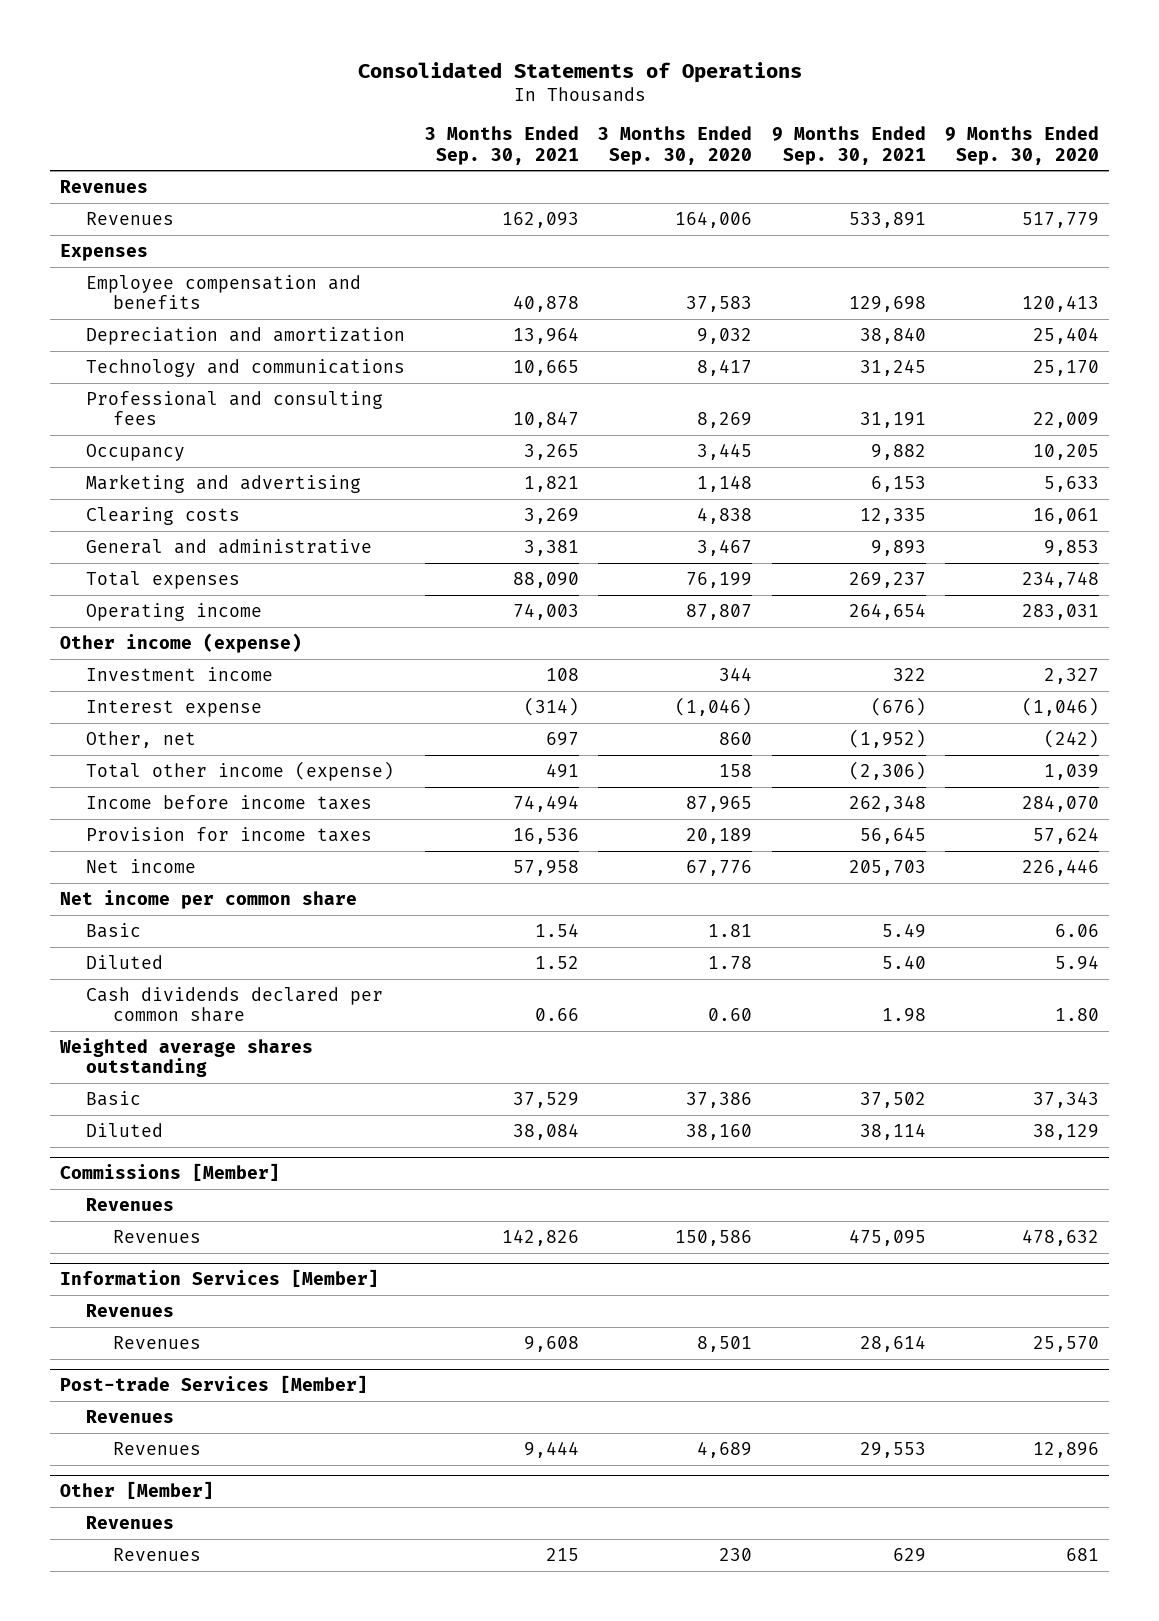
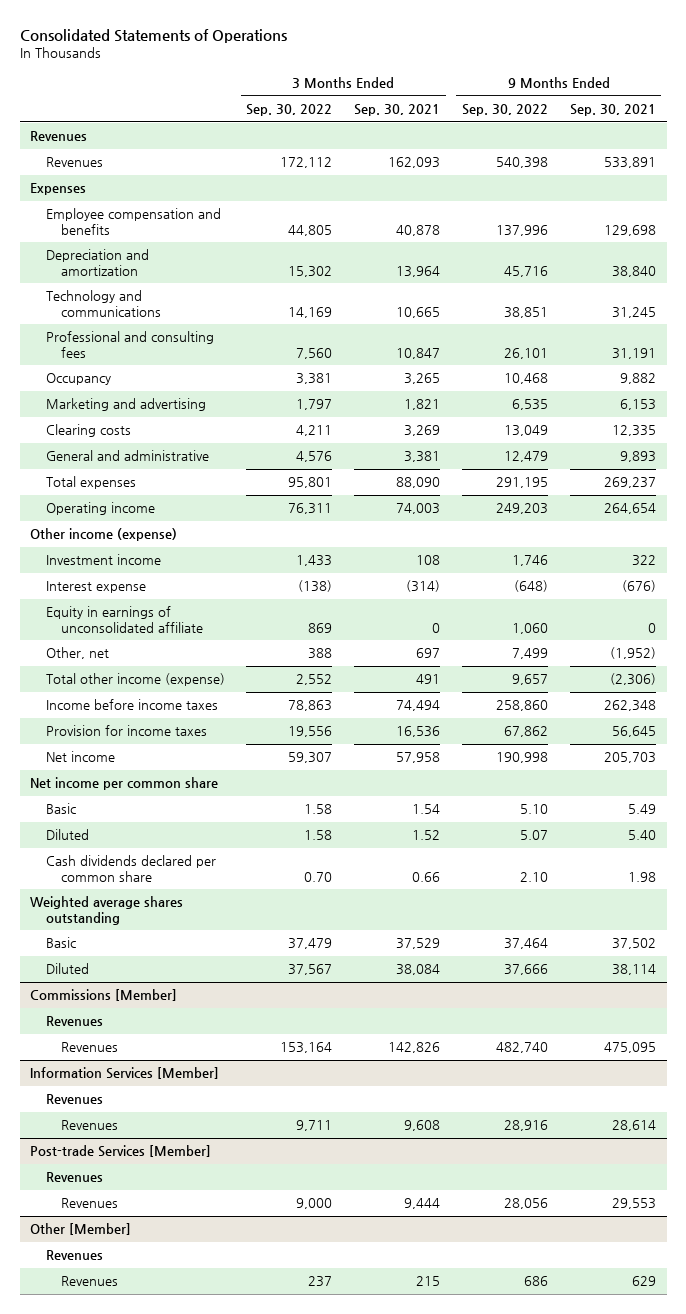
- | 3 Months Ended Sep. 30, 2021 | 3 Months Ended Sep. 30, 2020 | 9 Months Ended Sep. 30, 2021 | 9 Months Ended Sep. 30, 2020
+ | 3 Months Ended Sep. 30, 2022 | 3 Months Ended Sep. 30, 2021 | 9 Months Ended Sep. 30, 2022 | 9 Months Ended Sep. 30, 2021
+ Equity in earnings of unconsolidated affiliate | 869 | 0 | 1,060 | 0

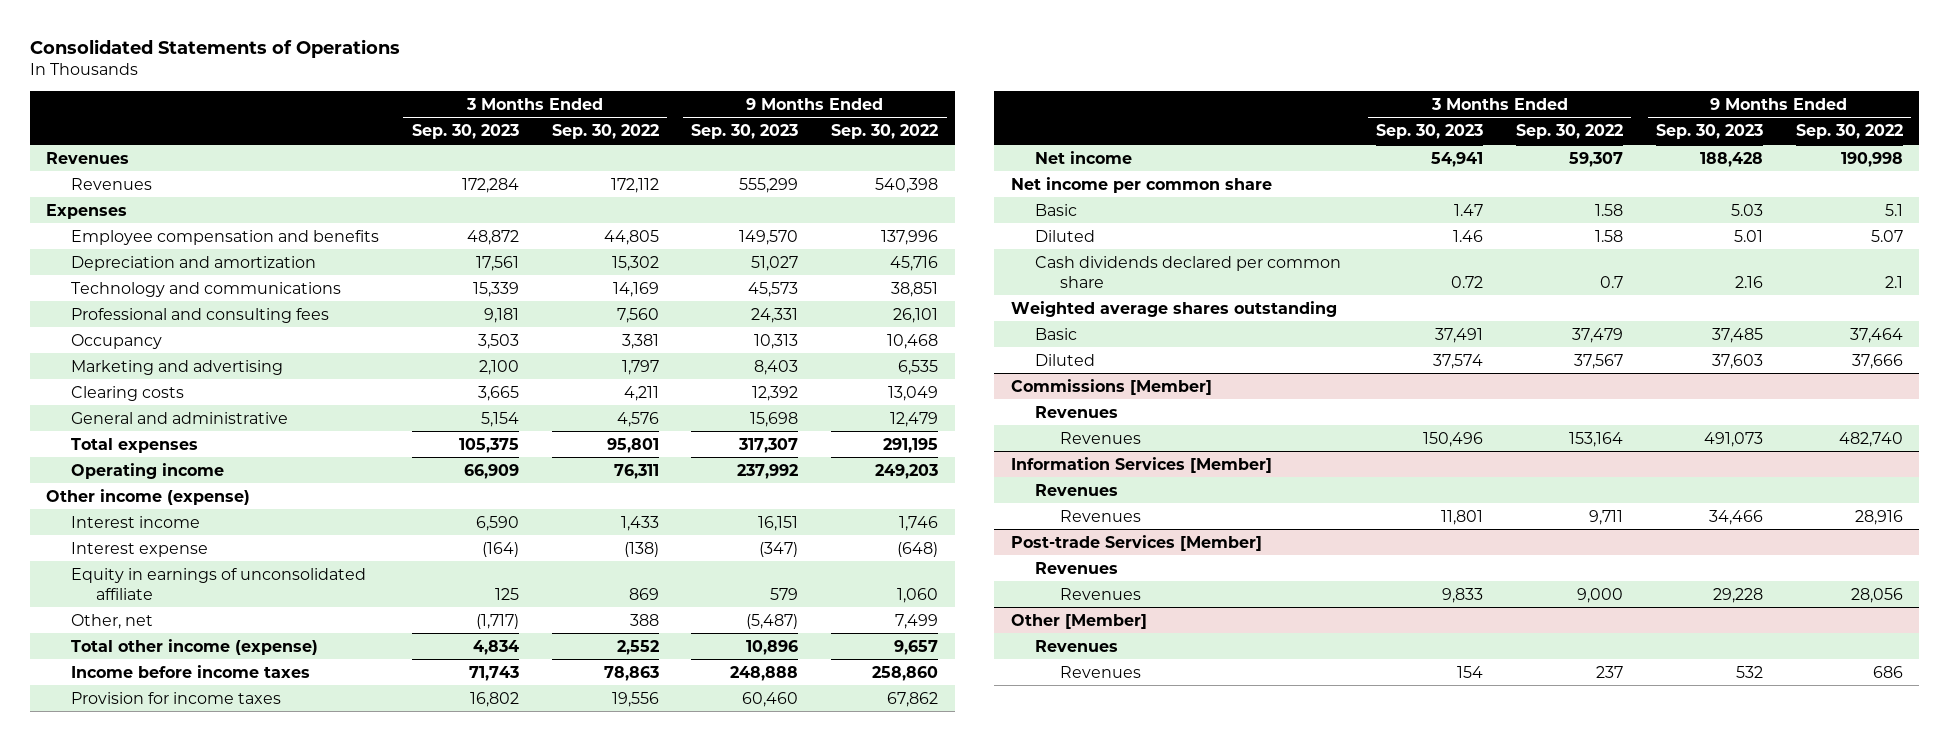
- | 3 Months Ended Sep. 30, 2022 | 3 Months Ended Sep. 30, 2021 | 9 Months Ended Sep. 30, 2022 | 9 Months Ended Sep. 30, 2021
+ | 3 Months Ended Sep. 30, 2023 | 3 Months Ended Sep. 30, 2022 | 9 Months Ended Sep. 30, 2023 | 9 Months Ended Sep. 30, 2022
- Investment income | 1,433 | 108 | 1,746 | 322
+ Interest income | 6,590 | 1,433 | 16,151 | 1,746
- Basic | 1.58 | 1.54 | 5.10 | 5.49
+ Basic | 1.47 | 1.58 | 5.03 | 5.1
- Cash dividends declared per common share | 0.70 | 0.66 | 2.10 | 1.98
+ Cash dividends declared per common share | 0.72 | 0.7 | 2.16 | 2.1

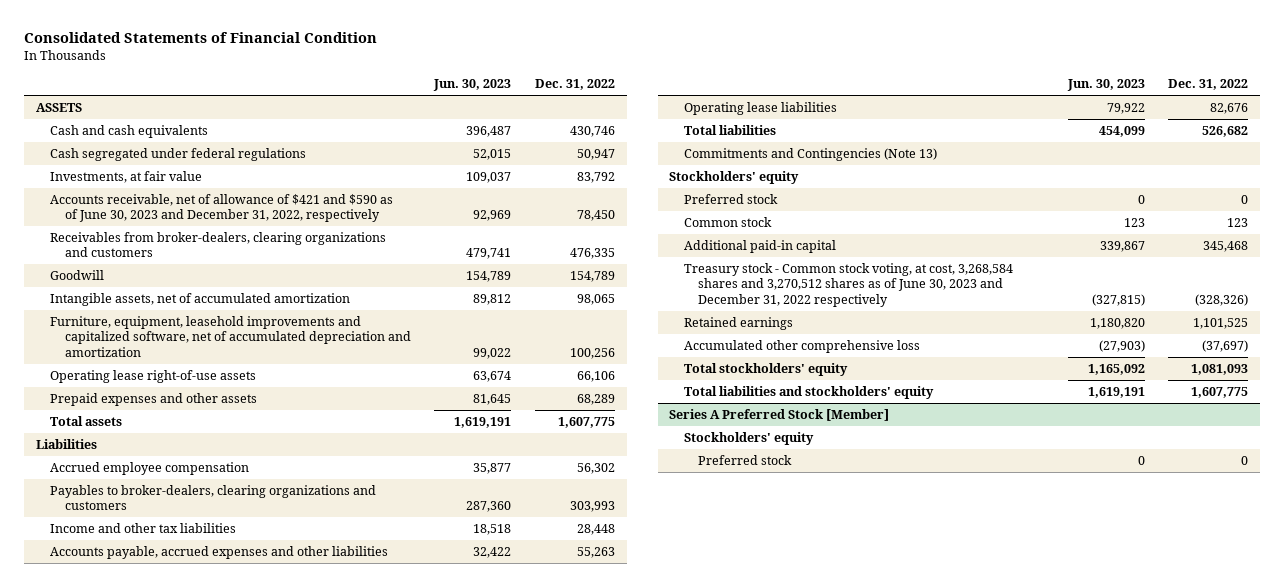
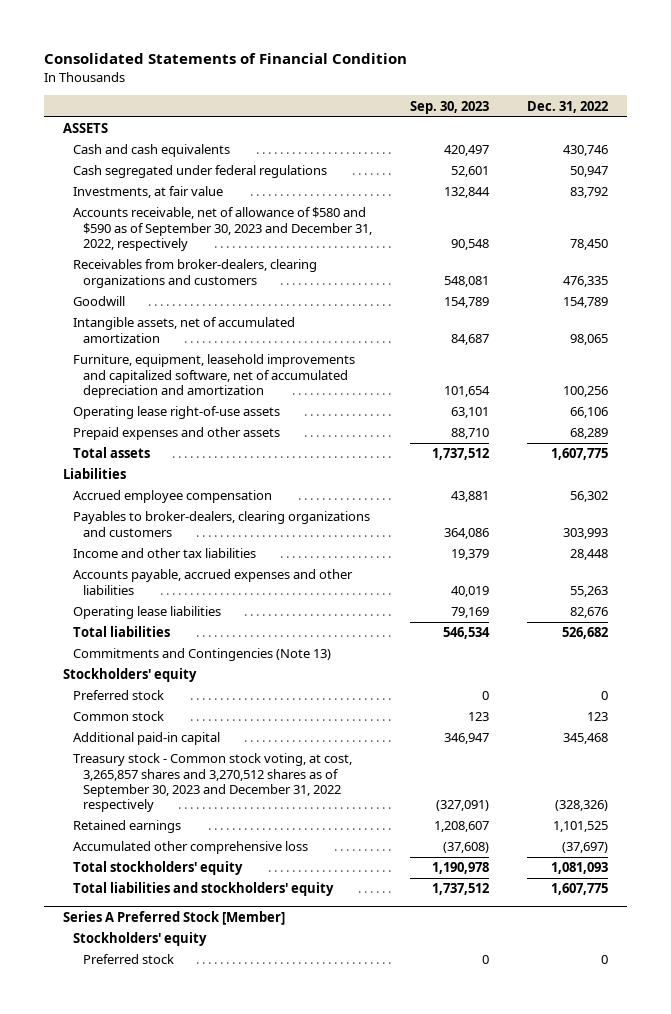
- | Jun. 30, 2023 | Dec. 31, 2022
+ | Sep. 30, 2023 | Dec. 31, 2022
- Accounts receivable, net of allowance of $421 and $590 as of June 30, 2023 and December 31, 2022, respectively | 92,969 | 78,450
+ Accounts receivable, net of allowance of $580 and $590 as of September 30, 2023 and December 31, 2022, respectively | 90,548 | 78,450
- Treasury stock - Common stock voting, at cost, 3,268,584 shares and 3,270,512 shares as of June 30, 2023 and December 31, 2022 respectively | (327,815) | (328,326)
+ Treasury stock - Common stock voting, at cost, 3,265,857 shares and 3,270,512 shares as of September 30, 2023 and December 31, 2022 respectively | (327,091) | (328,326)

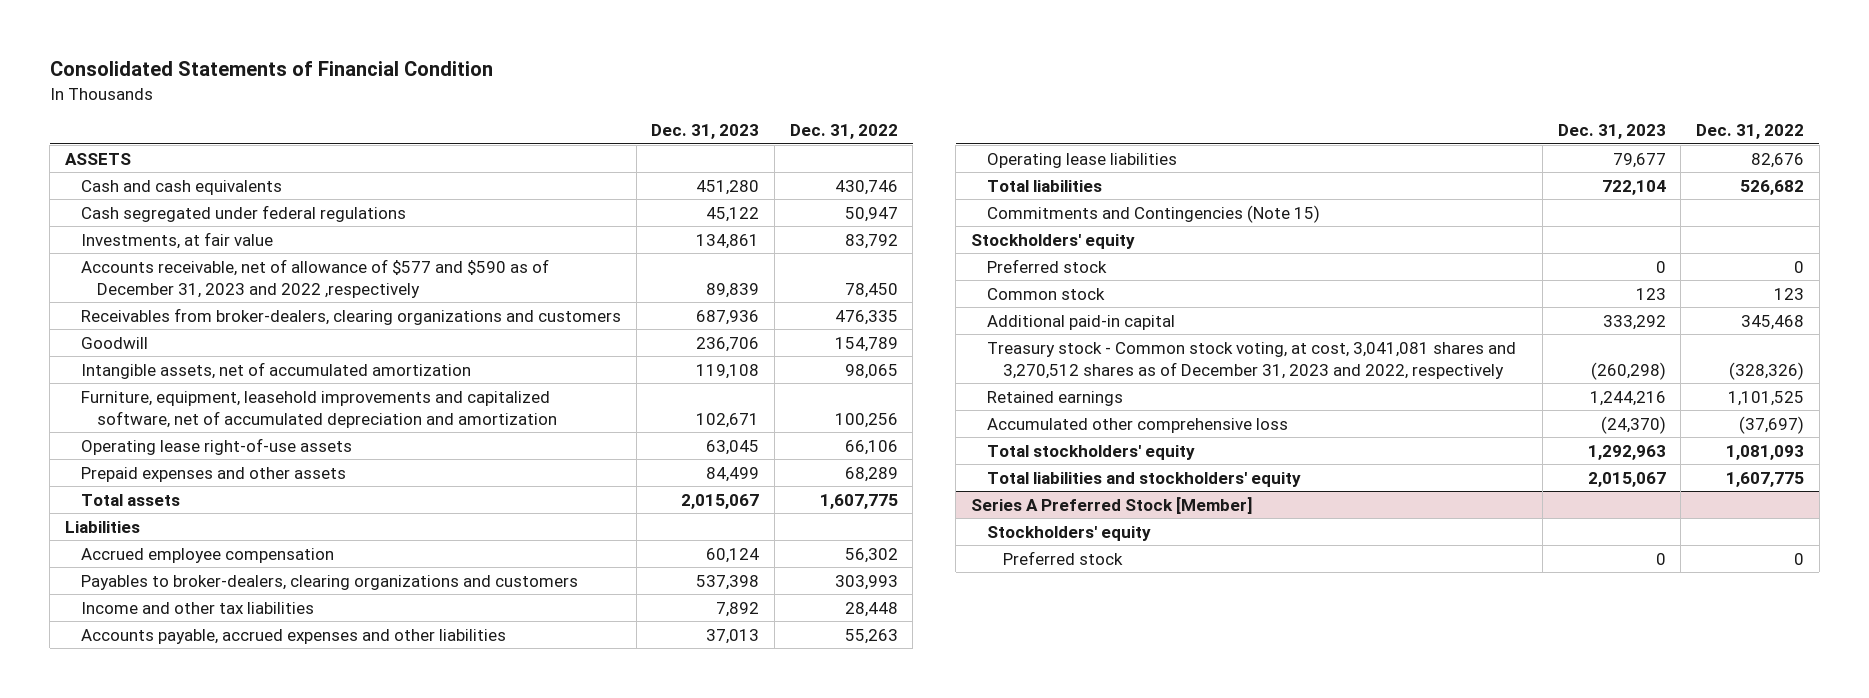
- | Sep. 30, 2023 | Dec. 31, 2022
+ | Dec. 31, 2023 | Dec. 31, 2022
- Accounts receivable, net of allowance of $580 and $590 as of September 30, 2023 and December 31, 2022, respectively | 90,548 | 78,450
+ Accounts receivable, net of allowance of $577 and $590 as of December 31, 2023 and 2022 ,respectively | 89,839 | 78,450
- Commitments and Contingencies (Note 13)
+ Commitments and Contingencies (Note 15)
- Treasury stock - Common stock voting, at cost, 3,265,857 shares and 3,270,512 shares as of September 30, 2023 and December 31, 2022 respectively | (327,091) | (328,326)
+ Treasury stock - Common stock voting, at cost, 3,041,081 shares and 3,270,512 shares as of December 31, 2023 and 2022, respectively | (260,298) | (328,326)

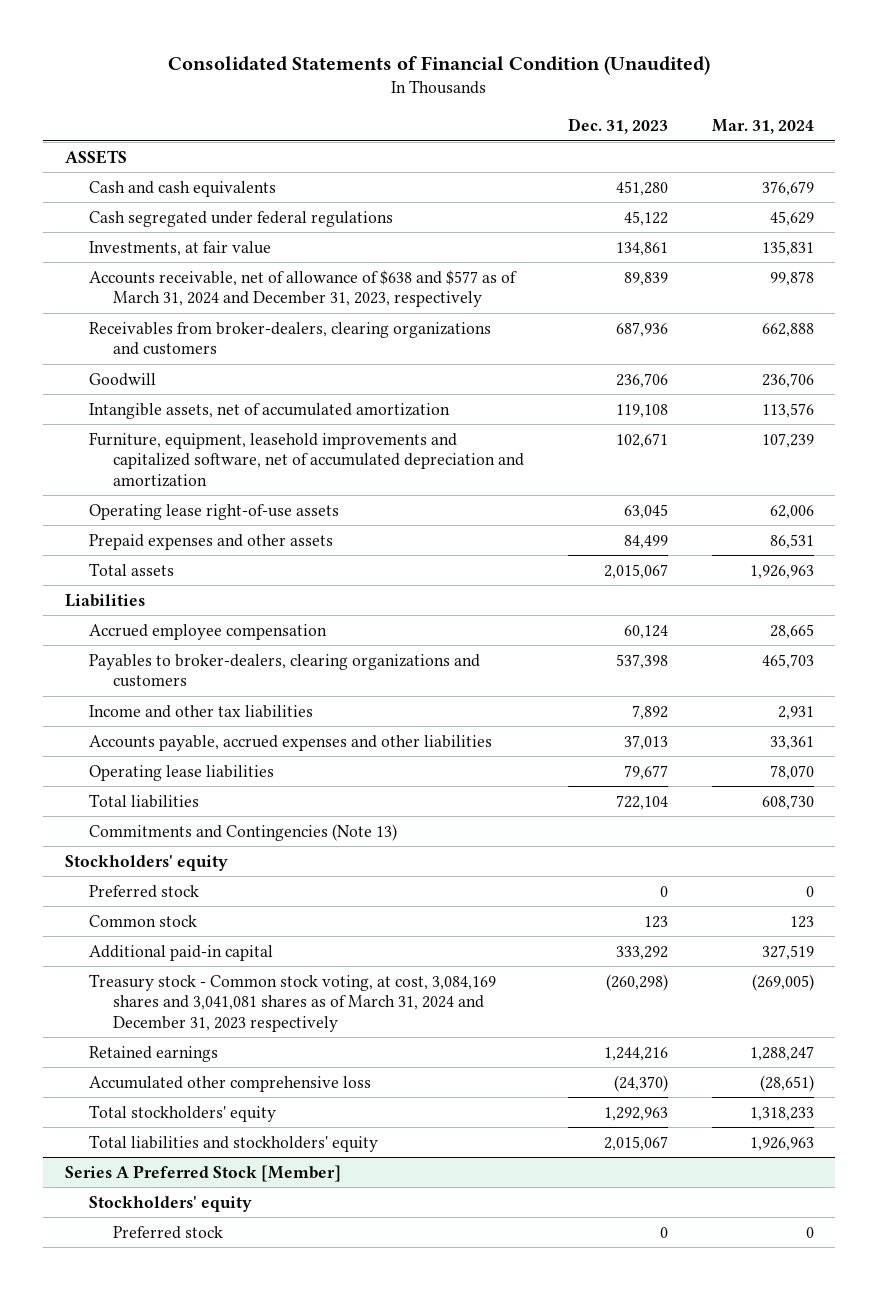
- Consolidated Statements of Financial Condition
+ Consolidated Statements of Financial Condition (Unaudited)
- | Dec. 31, 2023 | Dec. 31, 2022
+ | Dec. 31, 2023 | Mar. 31, 2024
- Accounts receivable, net of allowance of $577 and $590 as of December 31, 2023 and 2022 ,respectively | 89,839 | 78,450
+ Accounts receivable, net of allowance of $638 and $577 as of March 31, 2024 and December 31, 2023, respectively | 89,839 | 99,878
- Commitments and Contingencies (Note 15)
+ Commitments and Contingencies (Note 13)
- Treasury stock - Common stock voting, at cost, 3,041,081 shares and 3,270,512 shares as of December 31, 2023 and 2022, respectively | (260,298) | (328,326)
+ Treasury stock - Common stock voting, at cost, 3,084,169 shares and 3,041,081 shares as of March 31, 2024 and December 31, 2023 respectively | (260,298) | (269,005)

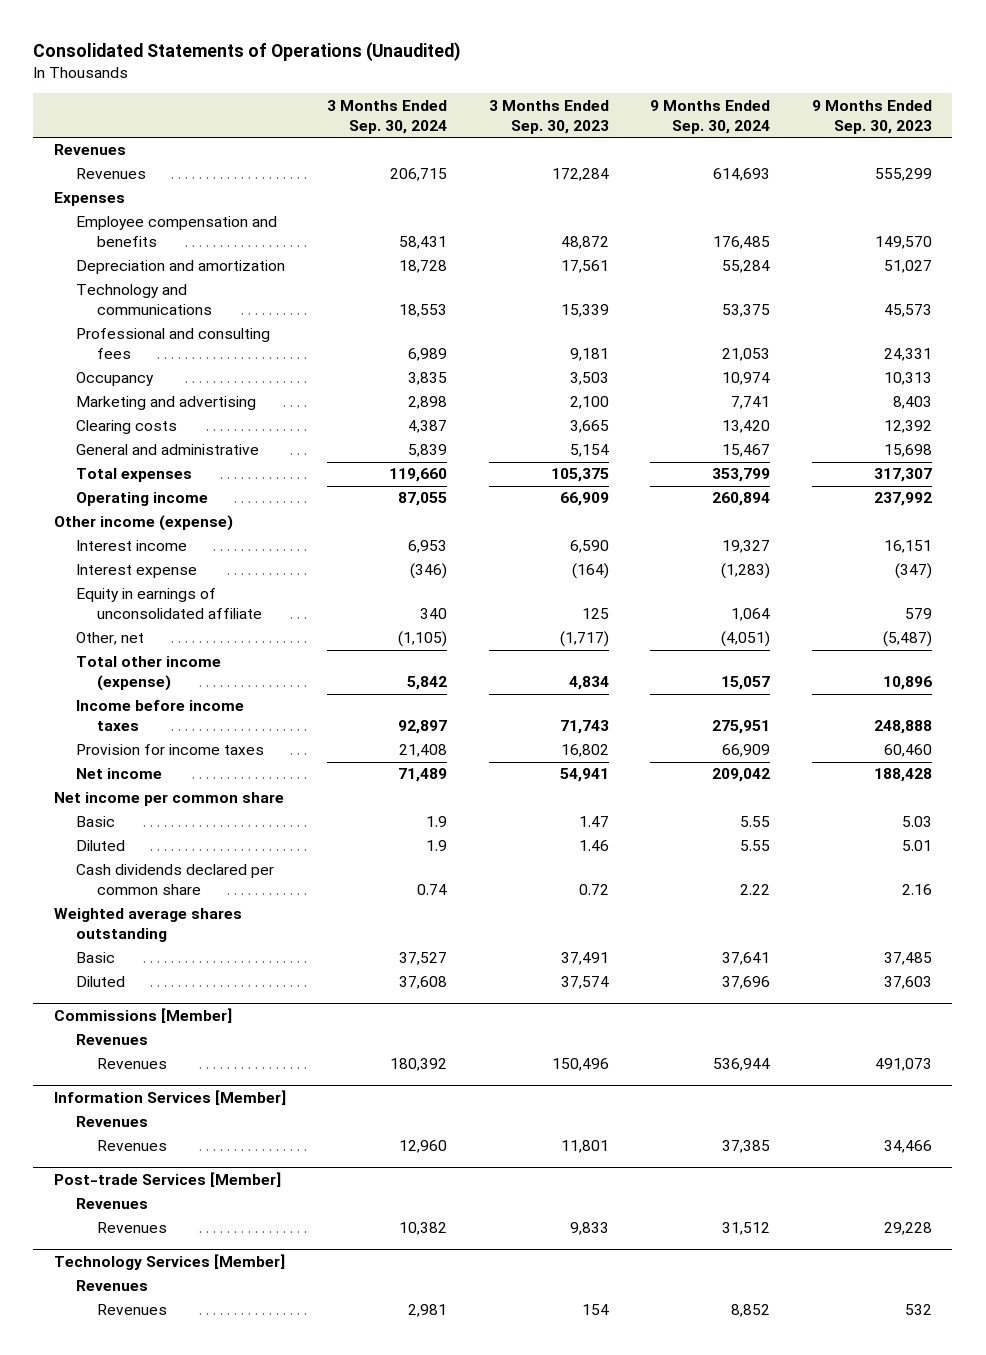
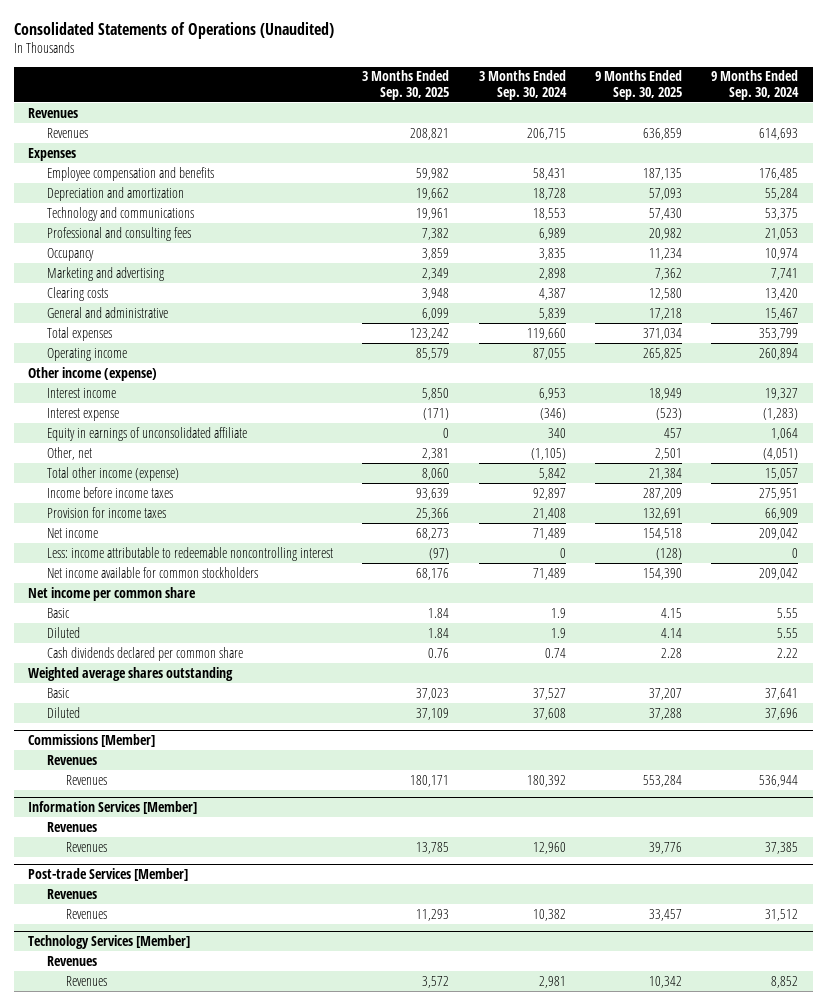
- | 3 Months Ended Sep. 30, 2024 | 3 Months Ended Sep. 30, 2023 | 9 Months Ended Sep. 30, 2024 | 9 Months Ended Sep. 30, 2023
+ | 3 Months Ended Sep. 30, 2025 | 3 Months Ended Sep. 30, 2024 | 9 Months Ended Sep. 30, 2025 | 9 Months Ended Sep. 30, 2024
+ Less: income attributable to redeemable noncontrolling interest | (97) | 0 | (128) | 0
+ Net income available for common stockholders | 68,176 | 71,489 | 154,390 | 209,042

